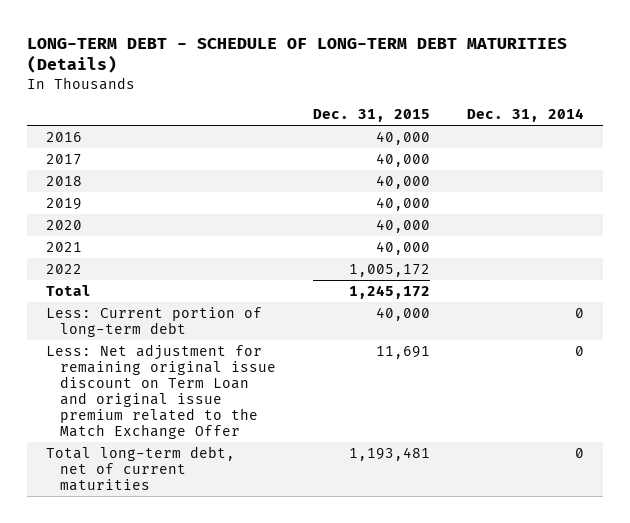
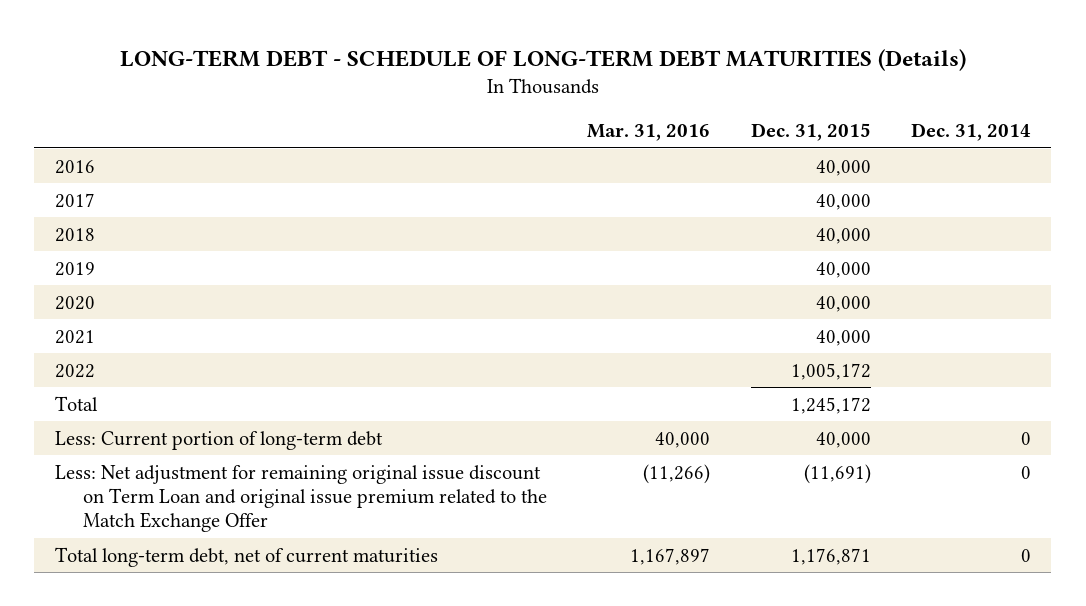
- | Dec. 31, 2015 | Dec. 31, 2014
+ | Mar. 31, 2016 | Dec. 31, 2015 | Dec. 31, 2014
- Less: Net adjustment for remaining original issue discount on Term Loan and original issue premium related to the Match Exchange Offer | 11,691 | 0
- Total long-term debt, net of current maturities | 1,193,481 | 0
+ Less: Net adjustment for remaining original issue discount on Term Loan and original issue premium related to the Match Exchange Offer | (11,266) | (11,691) | 0
+ Total long-term debt, net of current maturities | 1,167,897 | 1,176,871 | 0

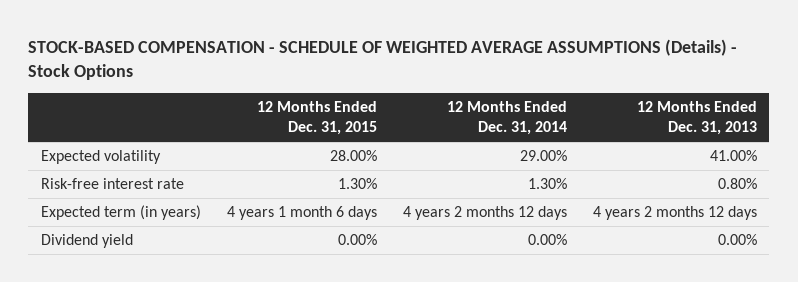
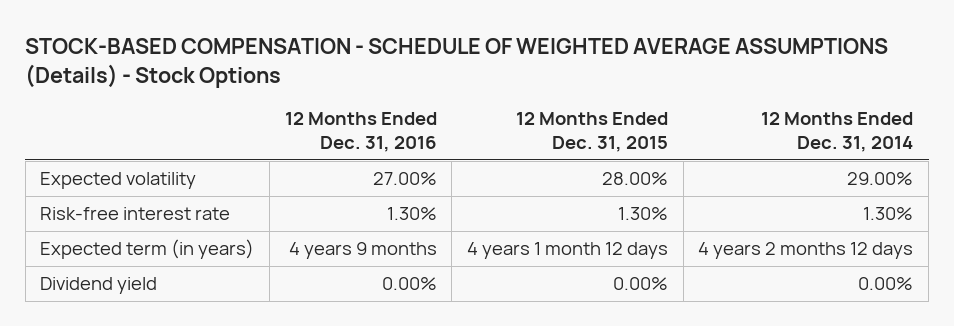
- | 12 Months Ended Dec. 31, 2015 | 12 Months Ended Dec. 31, 2014 | 12 Months Ended Dec. 31, 2013
+ | 12 Months Ended Dec. 31, 2016 | 12 Months Ended Dec. 31, 2015 | 12 Months Ended Dec. 31, 2014
- Expected term (in years) | 4 years 1 month 6 days | 4 years 2 months 12 days | 4 years 2 months 12 days
+ Expected term (in years) | 4 years 9 months | 4 years 1 month 12 days | 4 years 2 months 12 days

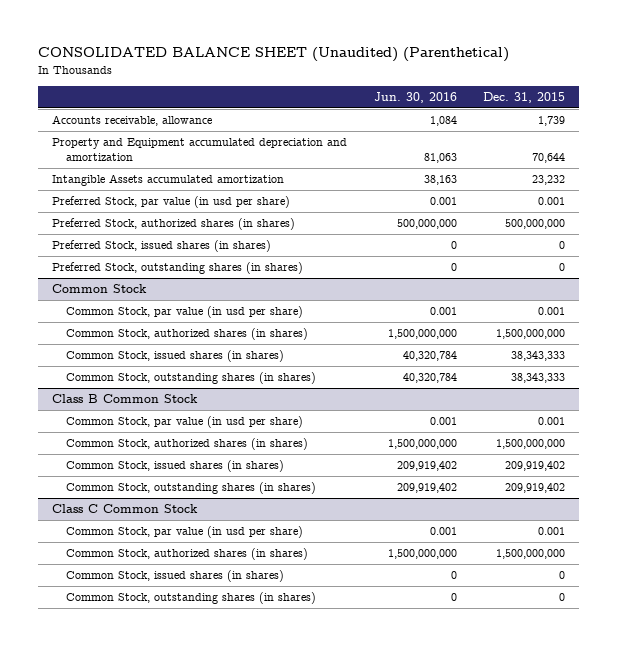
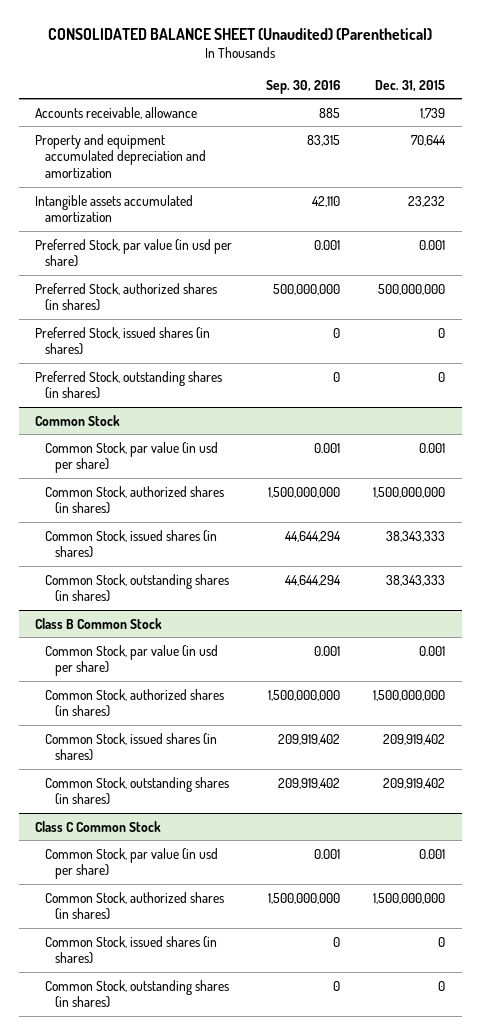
- | Jun. 30, 2016 | Dec. 31, 2015
+ | Sep. 30, 2016 | Dec. 31, 2015
- Property and Equipment accumulated depreciation and amortization | 81,063 | 70,644
- Intangible Assets accumulated amortization | 38,163 | 23,232
+ Property and equipment accumulated depreciation and amortization | 83,315 | 70,644
+ Intangible assets accumulated amortization | 42,110 | 23,232

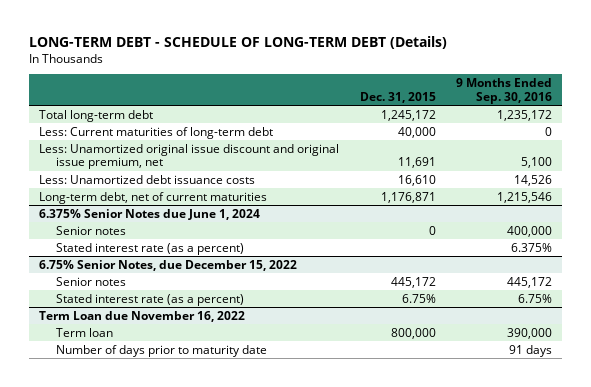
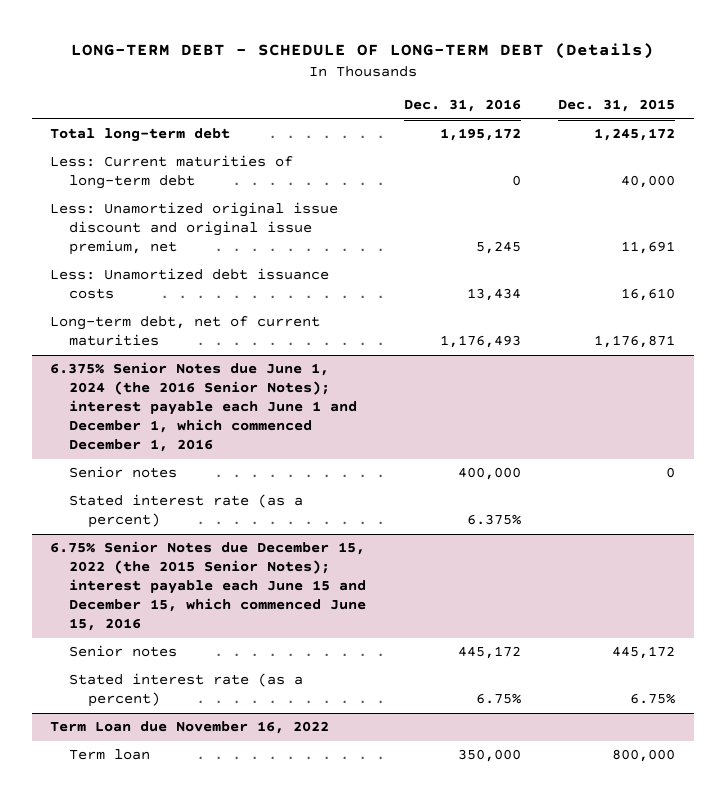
- | Dec. 31, 2015 | 9 Months Ended Sep. 30, 2016
+ | Dec. 31, 2016 | Dec. 31, 2015
- 6.375% Senior Notes due June 1, 2024
+ 6.375% Senior Notes due June 1, 2024 (the 2016 Senior Notes); interest payable each June 1 and December 1, which commenced December 1, 2016
- 6.75% Senior Notes, due December 15, 2022
+ 6.75% Senior Notes due December 15, 2022 (the 2015 Senior Notes); interest payable each June 15 and December 15, which commenced June 15, 2016
@ Term Loan due November 16, 2022
- Number of days prior to maturity date | | 91 days

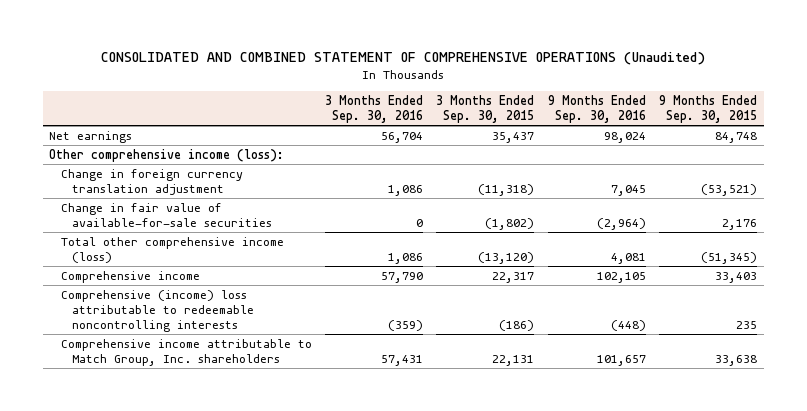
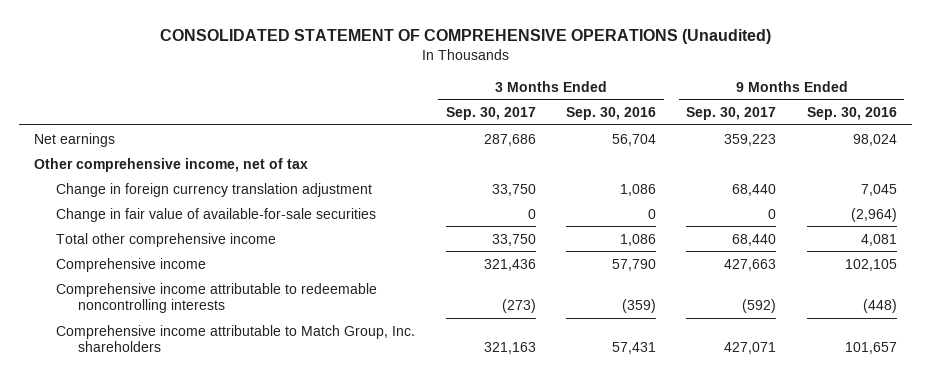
- CONSOLIDATED AND COMBINED STATEMENT OF COMPREHENSIVE OPERATIONS (Unaudited)
+ CONSOLIDATED STATEMENT OF COMPREHENSIVE OPERATIONS (Unaudited)
- | 3 Months Ended Sep. 30, 2016 | 3 Months Ended Sep. 30, 2015 | 9 Months Ended Sep. 30, 2016 | 9 Months Ended Sep. 30, 2015
+ | 3 Months Ended Sep. 30, 2017 | 3 Months Ended Sep. 30, 2016 | 9 Months Ended Sep. 30, 2017 | 9 Months Ended Sep. 30, 2016
- Other comprehensive income (loss):
+ Other comprehensive income, net of tax
- Total other comprehensive income (loss) | 1,086 | (13,120) | 4,081 | (51,345)
+ Total other comprehensive income | 33,750 | 1,086 | 68,440 | 4,081
- Comprehensive (income) loss attributable to redeemable noncontrolling interests | (359) | (186) | (448) | 235
+ Comprehensive income attributable to redeemable noncontrolling interests | (273) | (359) | (592) | (448)

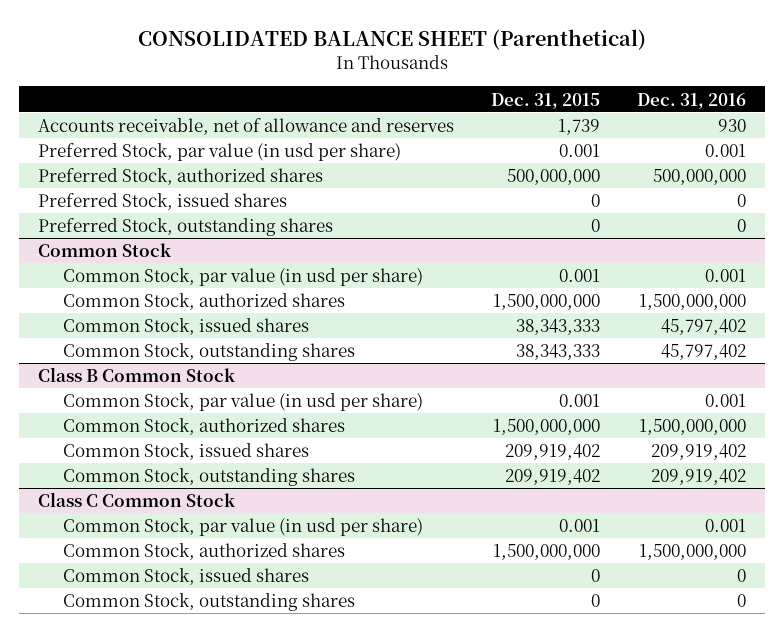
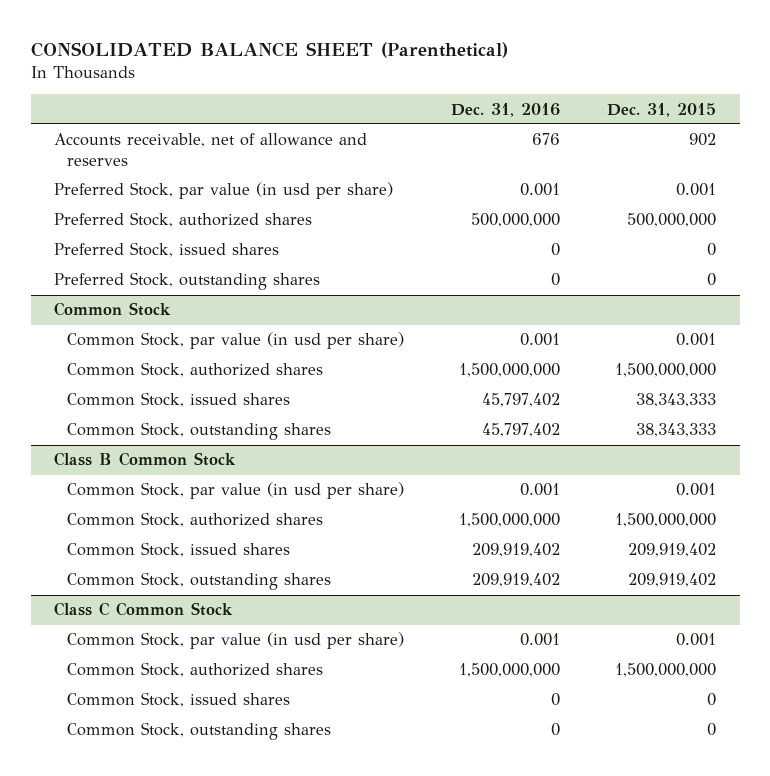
- | Dec. 31, 2015 | Dec. 31, 2016
+ | Dec. 31, 2016 | Dec. 31, 2015
- Accounts receivable, net of allowance and reserves | 1,739 | 930
+ Accounts receivable, net of allowance and reserves | 676 | 902

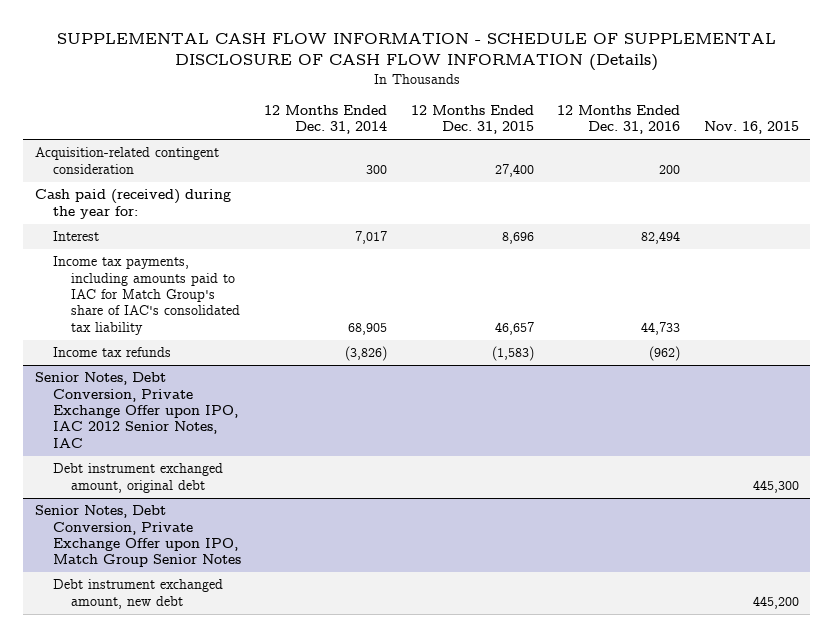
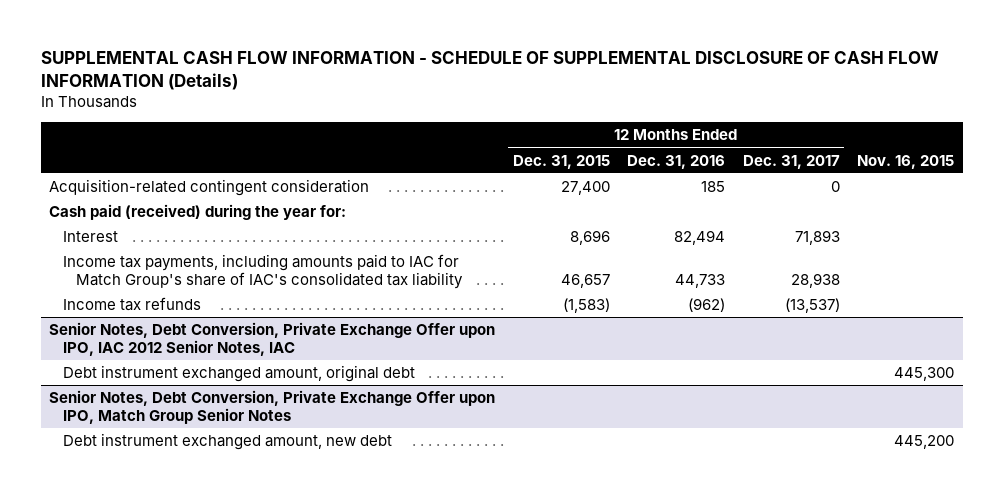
- | 12 Months Ended Dec. 31, 2014 | 12 Months Ended Dec. 31, 2015 | 12 Months Ended Dec. 31, 2016 | Nov. 16, 2015
+ | 12 Months Ended Dec. 31, 2015 | 12 Months Ended Dec. 31, 2016 | 12 Months Ended Dec. 31, 2017 | Nov. 16, 2015
- Acquisition-related contingent consideration | 300 | 27,400 | 200 |
+ Acquisition-related contingent consideration | 27,400 | 185 | 0 |

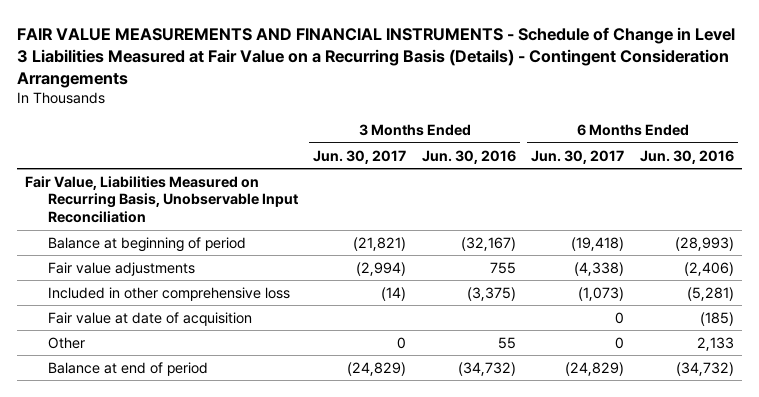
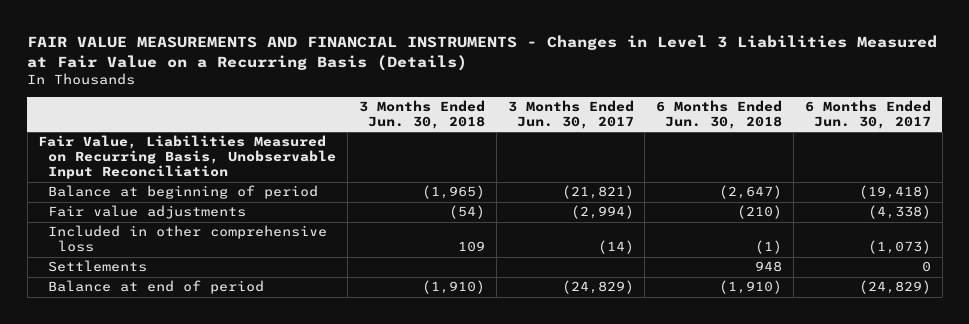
- FAIR VALUE MEASUREMENTS AND FINANCIAL INSTRUMENTS - Schedule of Change in Level 3 Liabilities Measured at Fair Value on a Recurring Basis (Details) - Contingent Consideration Arrangements
+ FAIR VALUE MEASUREMENTS AND FINANCIAL INSTRUMENTS - Changes in Level 3 Liabilities Measured at Fair Value on a Recurring Basis (Details)
- | 3 Months Ended Jun. 30, 2017 | 3 Months Ended Jun. 30, 2016 | 6 Months Ended Jun. 30, 2017 | 6 Months Ended Jun. 30, 2016
+ | 3 Months Ended Jun. 30, 2018 | 3 Months Ended Jun. 30, 2017 | 6 Months Ended Jun. 30, 2018 | 6 Months Ended Jun. 30, 2017
- Fair value at date of acquisition | | | 0 | (185)
- Other | 0 | 55 | 0 | 2,133
+ Settlements | | | 948 | 0

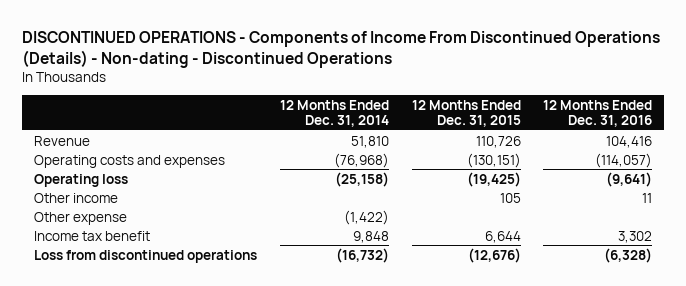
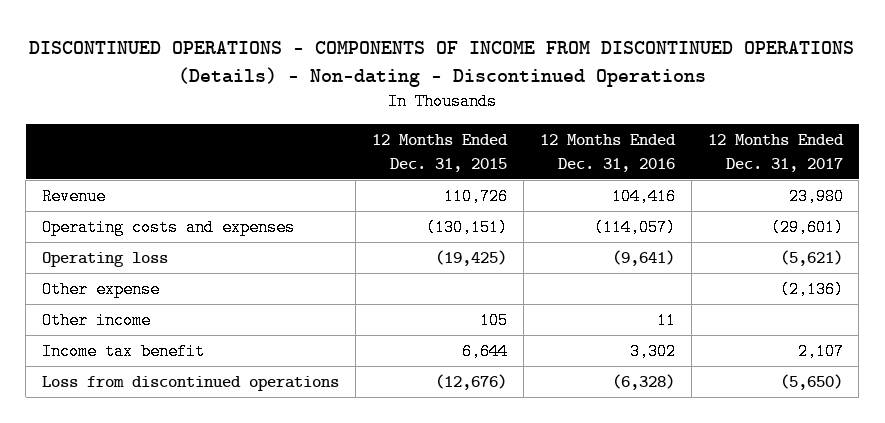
- DISCONTINUED OPERATIONS - Components of Income From Discontinued Operations (Details) - Non-dating - Discontinued Operations
+ DISCONTINUED OPERATIONS - COMPONENTS OF INCOME FROM DISCONTINUED OPERATIONS (Details) - Non-dating - Discontinued Operations
- | 12 Months Ended Dec. 31, 2014 | 12 Months Ended Dec. 31, 2015 | 12 Months Ended Dec. 31, 2016
+ | 12 Months Ended Dec. 31, 2015 | 12 Months Ended Dec. 31, 2016 | 12 Months Ended Dec. 31, 2017
moved down: Other income | 105 | 11 |

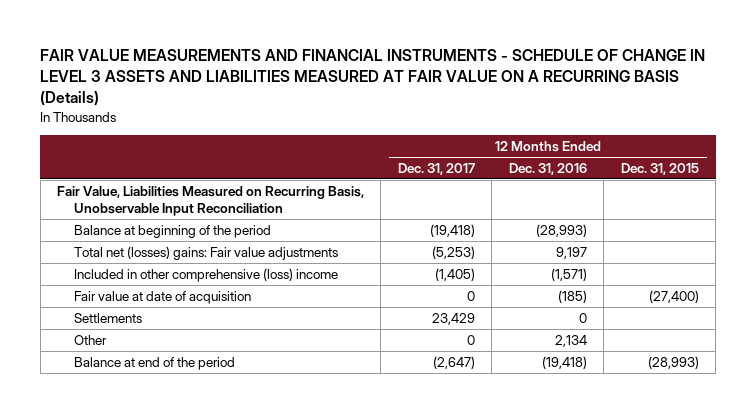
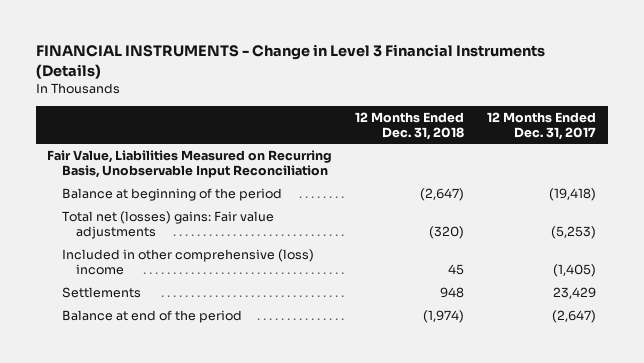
- FAIR VALUE MEASUREMENTS AND FINANCIAL INSTRUMENTS - SCHEDULE OF CHANGE IN LEVEL 3 ASSETS AND LIABILITIES MEASURED AT FAIR VALUE ON A RECURRING BASIS (Details)
+ FINANCIAL INSTRUMENTS - Change in Level 3 Financial Instruments (Details)
- | 12 Months Ended Dec. 31, 2017 | 12 Months Ended Dec. 31, 2016 | 12 Months Ended Dec. 31, 2015
+ | 12 Months Ended Dec. 31, 2018 | 12 Months Ended Dec. 31, 2017
- Fair value at date of acquisition | 0 | (185) | (27,400)
- Other | 0 | 2,134 |

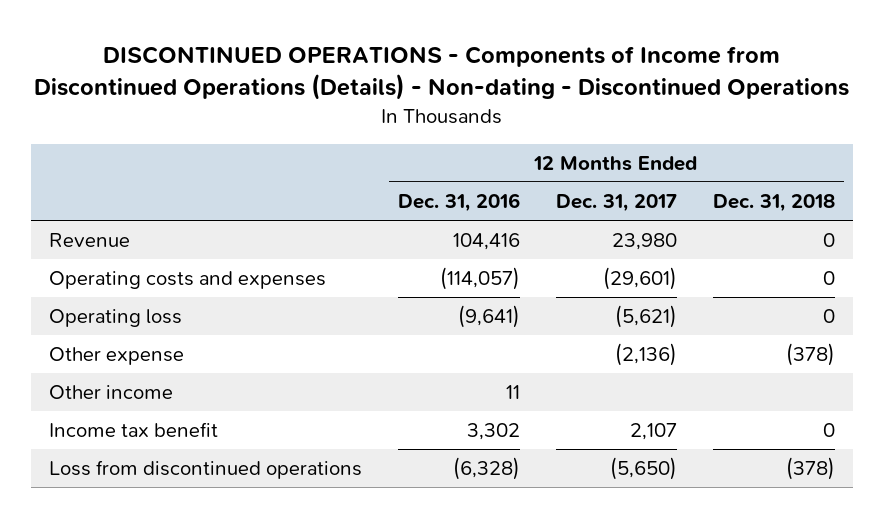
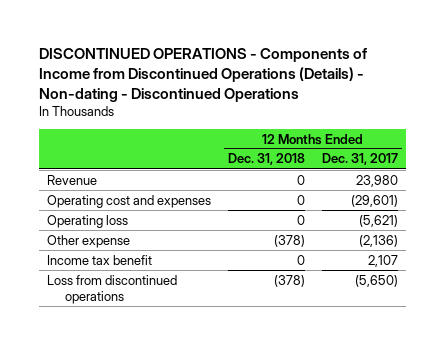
- | 12 Months Ended Dec. 31, 2016 | 12 Months Ended Dec. 31, 2017 | 12 Months Ended Dec. 31, 2018
+ | 12 Months Ended Dec. 31, 2018 | 12 Months Ended Dec. 31, 2017
- Operating costs and expenses | (114,057) | (29,601) | 0
+ Operating cost and expenses | 0 | (29,601)
- Other income | 11 | |

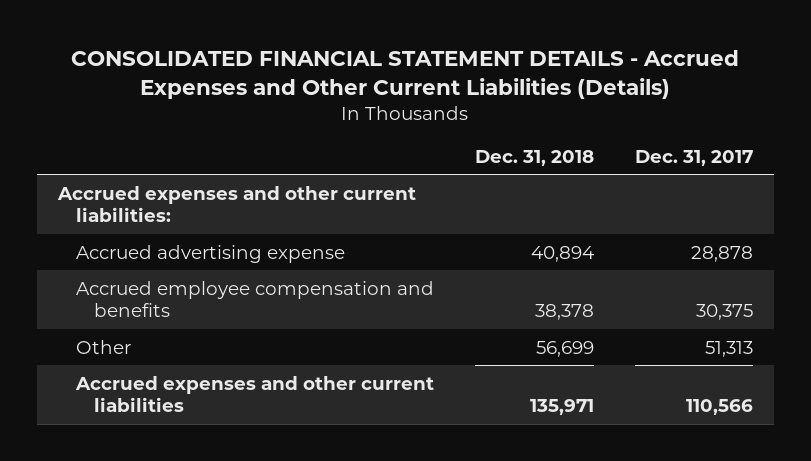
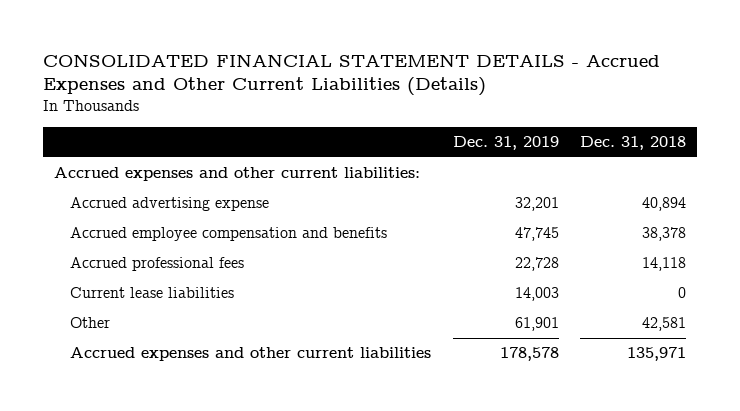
- | Dec. 31, 2018 | Dec. 31, 2017
+ | Dec. 31, 2019 | Dec. 31, 2018
- Other | 56,699 | 51,313
+ Accrued professional fees | 22,728 | 14,118
+ Current lease liabilities | 14,003 | 0
+ Other | 61,901 | 42,581

